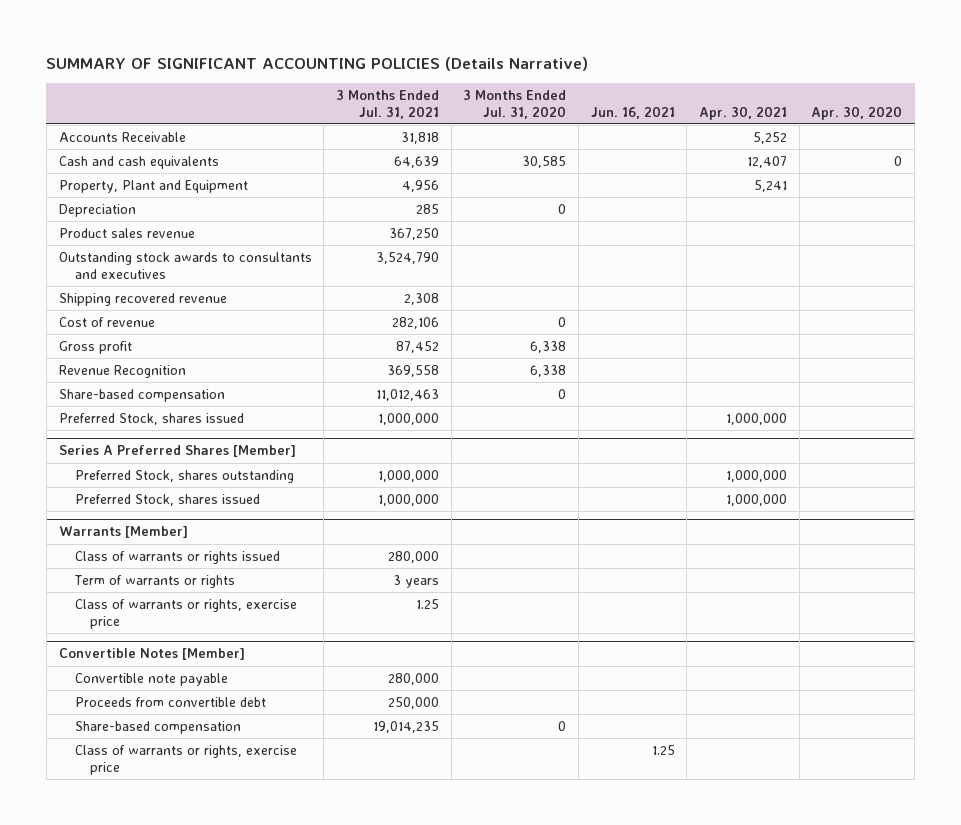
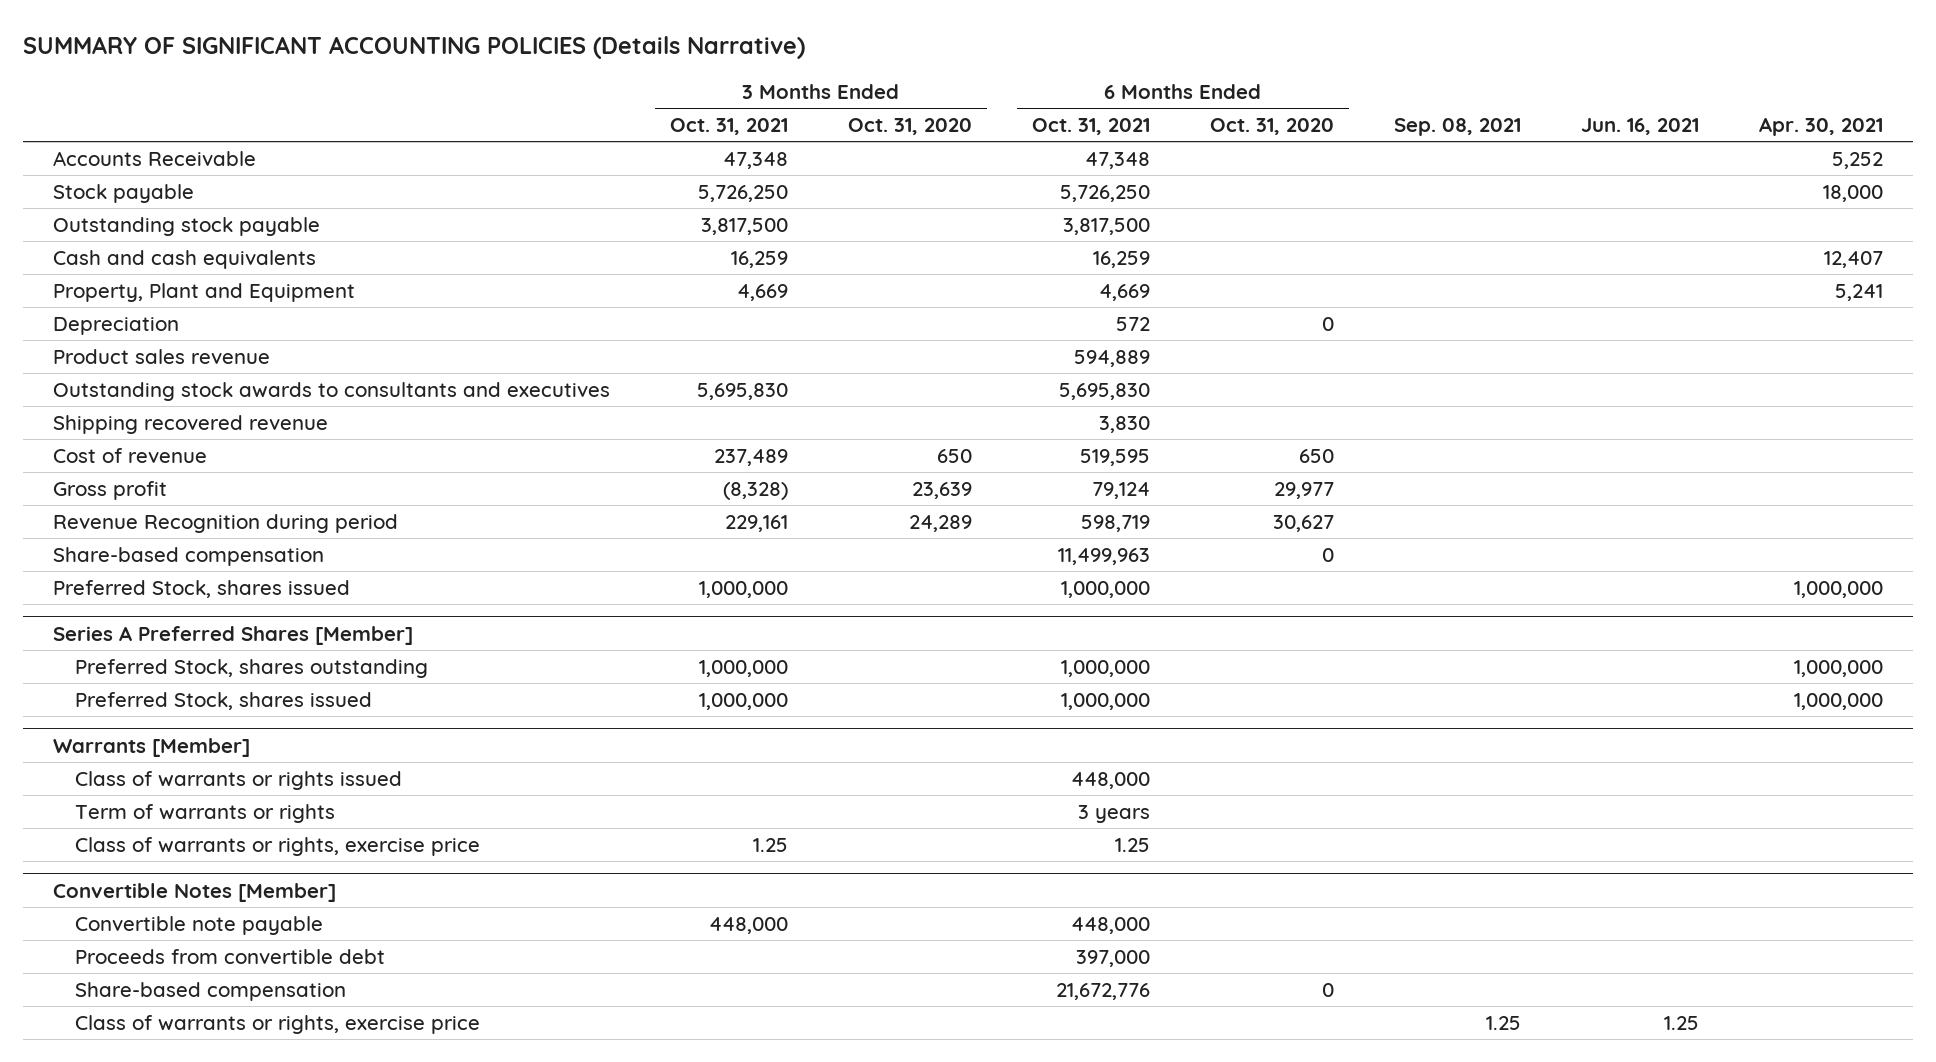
- | 3 Months Ended Jul. 31, 2021 | 3 Months Ended Jul. 31, 2020 | Jun. 16, 2021 | Apr. 30, 2021 | Apr. 30, 2020
+ | 3 Months Ended Oct. 31, 2021 | 3 Months Ended Oct. 31, 2020 | 6 Months Ended Oct. 31, 2021 | 6 Months Ended Oct. 31, 2020 | Sep. 08, 2021 | Jun. 16, 2021 | Apr. 30, 2021
+ Stock payable | 5,726,250 | | 5,726,250 | | | | 18,000
+ Outstanding stock payable | 3,817,500 | | 3,817,500 | | | |
- Revenue Recognition | 369,558 | 6,338 | | |
+ Revenue Recognition during period | 229,161 | 24,289 | 598,719 | 30,627 | | |

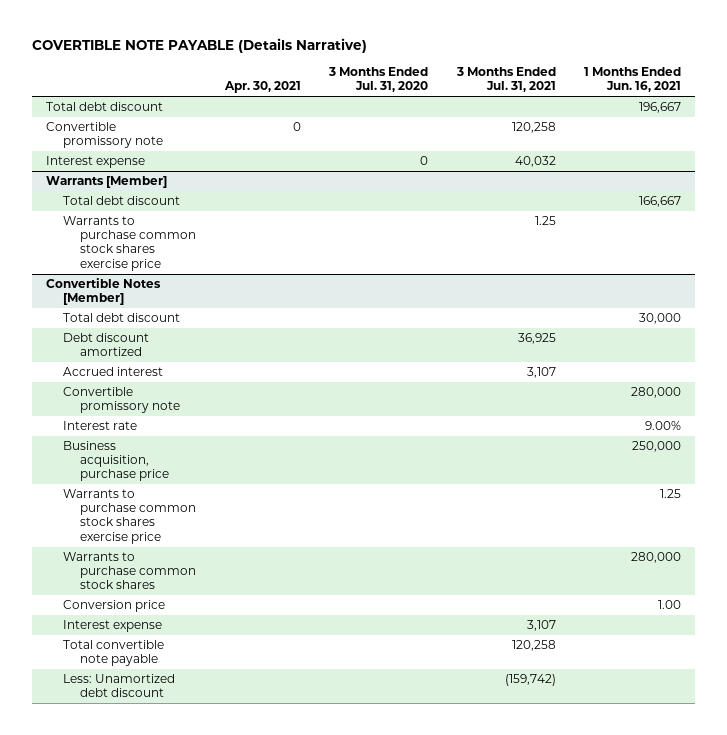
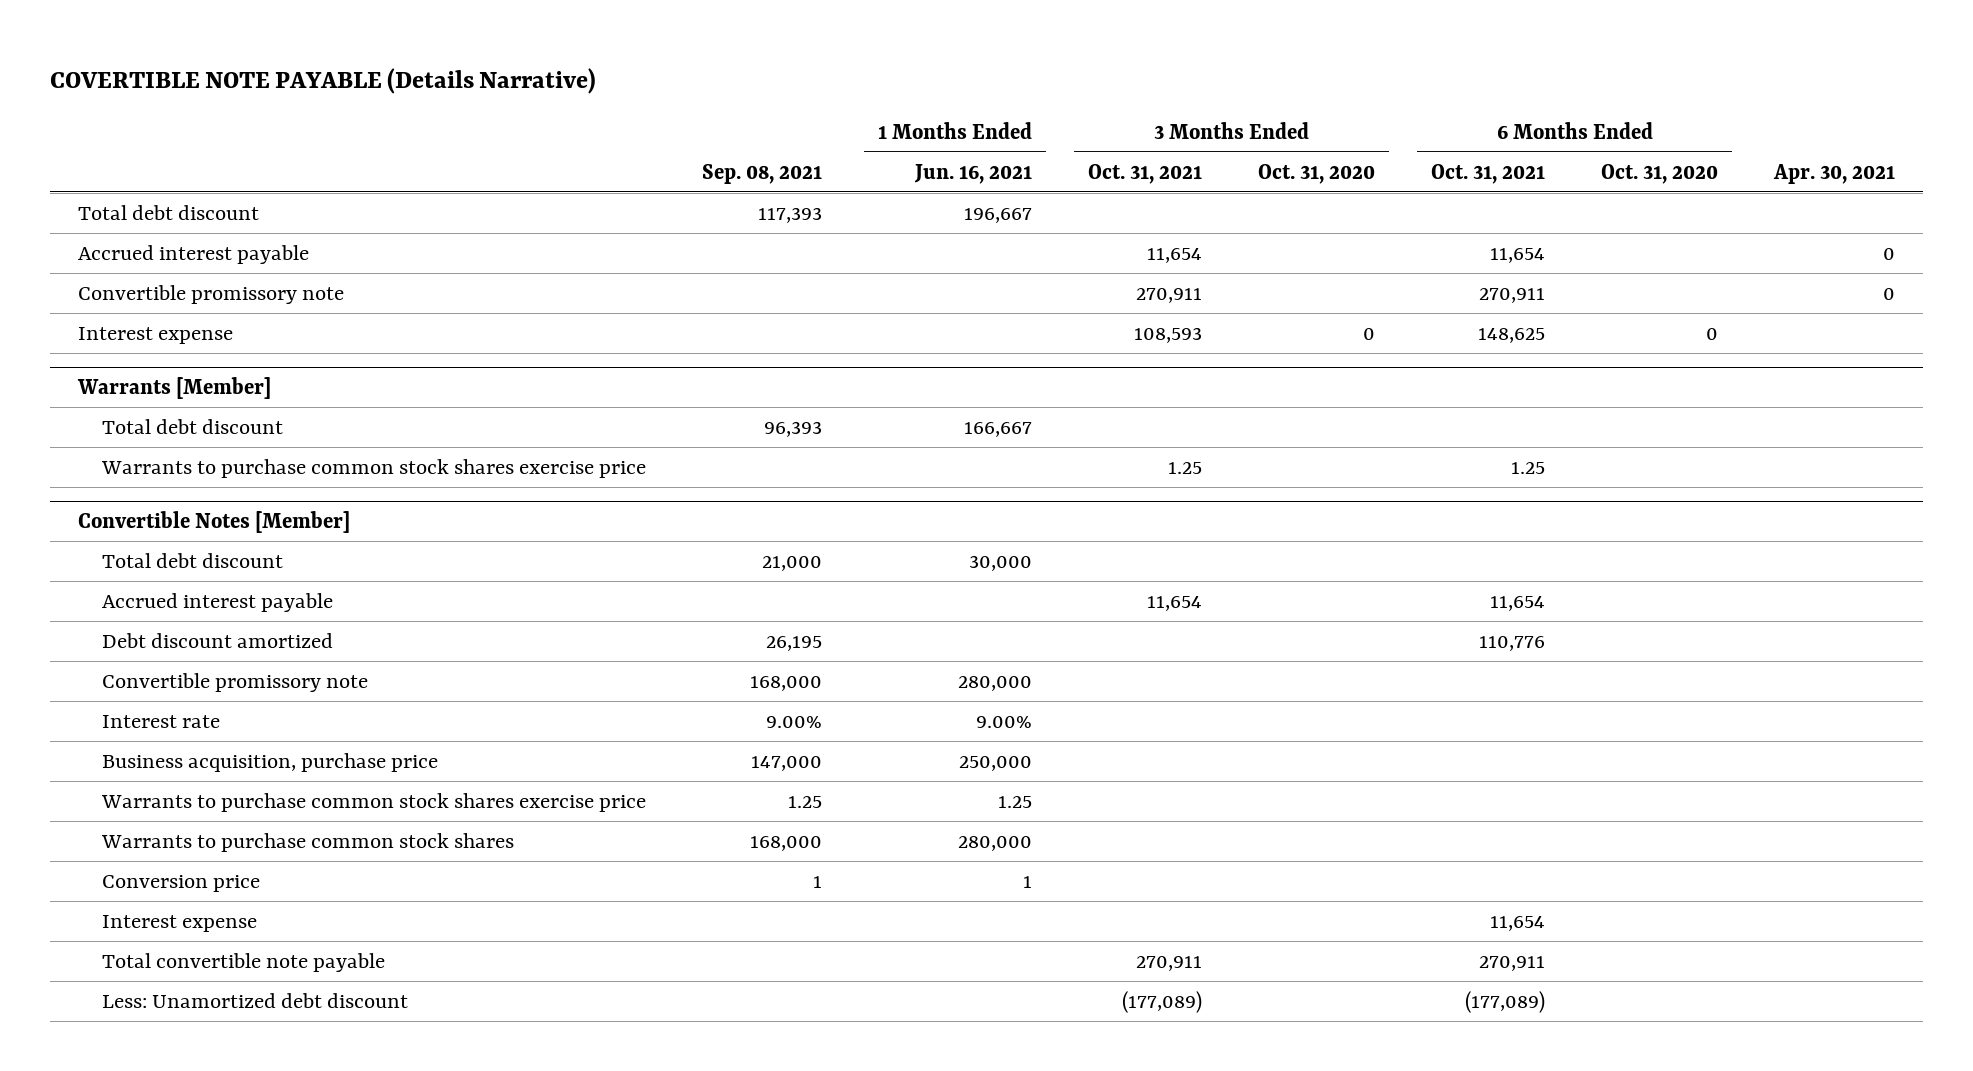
- | Apr. 30, 2021 | 3 Months Ended Jul. 31, 2020 | 3 Months Ended Jul. 31, 2021 | 1 Months Ended Jun. 16, 2021
+ | Sep. 08, 2021 | 1 Months Ended Jun. 16, 2021 | 3 Months Ended Oct. 31, 2021 | 3 Months Ended Oct. 31, 2020 | 6 Months Ended Oct. 31, 2021 | 6 Months Ended Oct. 31, 2020 | Apr. 30, 2021
+ Accrued interest payable | | | 11,654 | | 11,654 | | 0
@ Convertible Notes [Member]
+ Accrued interest payable | | | 11,654 | | 11,654 | |
- Accrued interest | | | 3,107 |
- Conversion price | | | | 1.00
+ Conversion price | 1 | 1 | | | | |

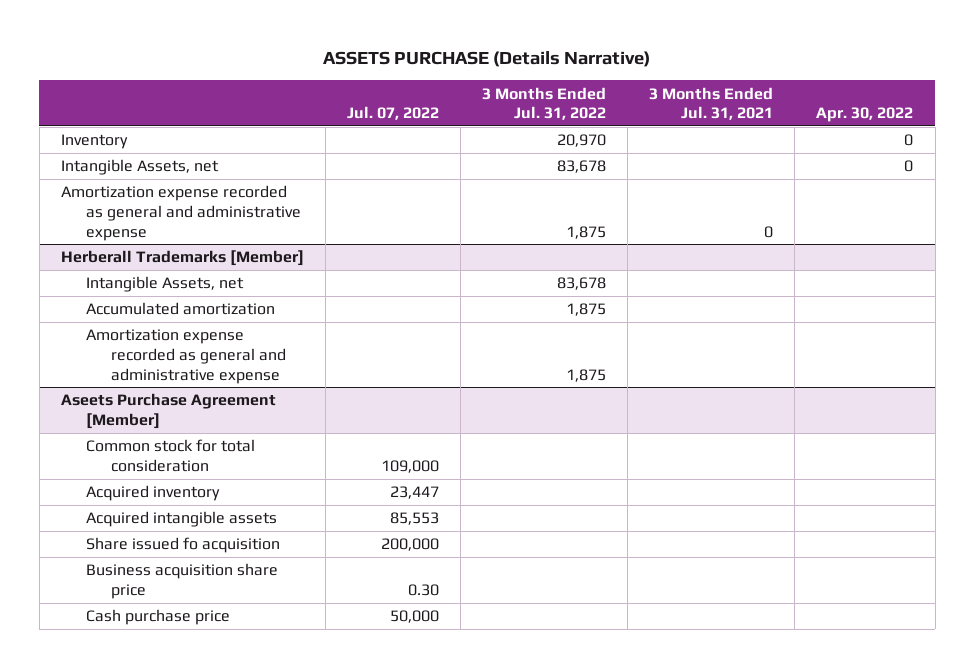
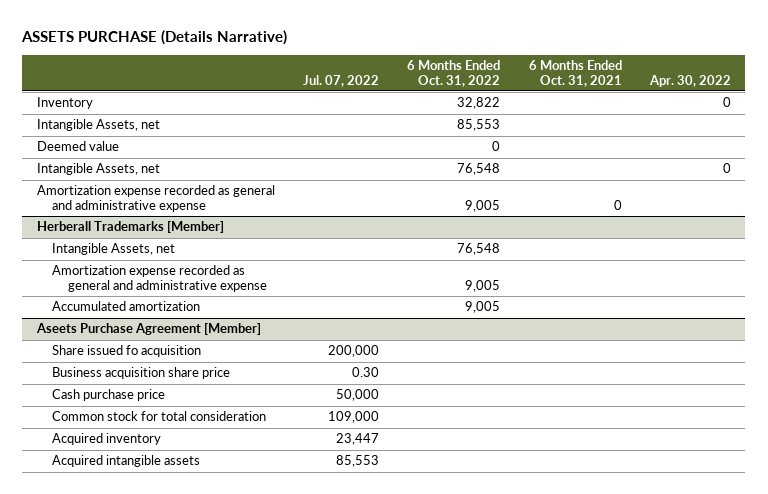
- | Jul. 07, 2022 | 3 Months Ended Jul. 31, 2022 | 3 Months Ended Jul. 31, 2021 | Apr. 30, 2022
+ | Jul. 07, 2022 | 6 Months Ended Oct. 31, 2022 | 6 Months Ended Oct. 31, 2021 | Apr. 30, 2022
+ Intangible Assets, net | | 85,553 | |
+ Deemed value | | 0 | |
@ Herberall Trademarks [Member]
moved down: Accumulated amortization | | 9,005 | |
@ Aseets Purchase Agreement [Member]
moved down: Common stock for total consideration | 109,000 | | |
moved down: Acquired inventory | 23,447 | | |
moved down: Acquired intangible assets | 85,553 | | |

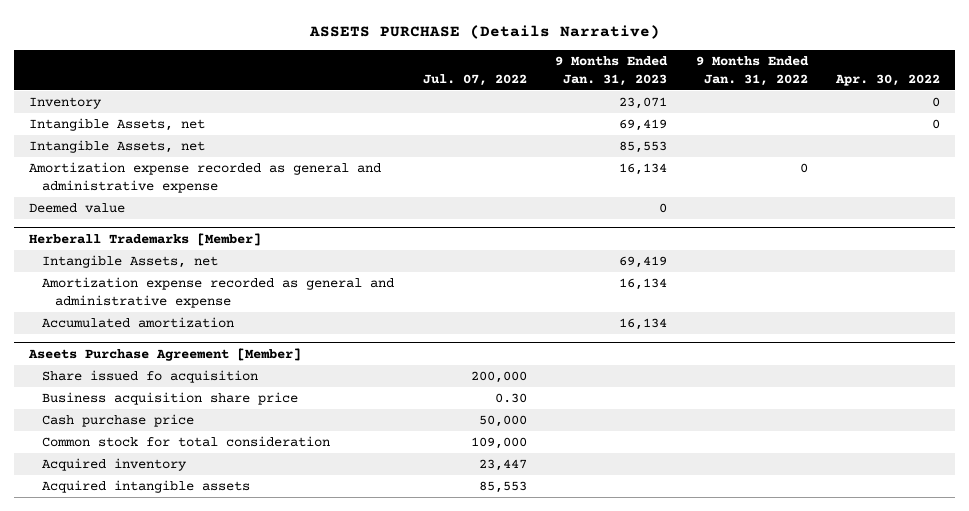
- | Jul. 07, 2022 | 6 Months Ended Oct. 31, 2022 | 6 Months Ended Oct. 31, 2021 | Apr. 30, 2022
+ | Jul. 07, 2022 | 9 Months Ended Jan. 31, 2023 | 9 Months Ended Jan. 31, 2022 | Apr. 30, 2022
moved down: Intangible Assets, net | | 85,553 | |
moved down: Deemed value | | 0 | |

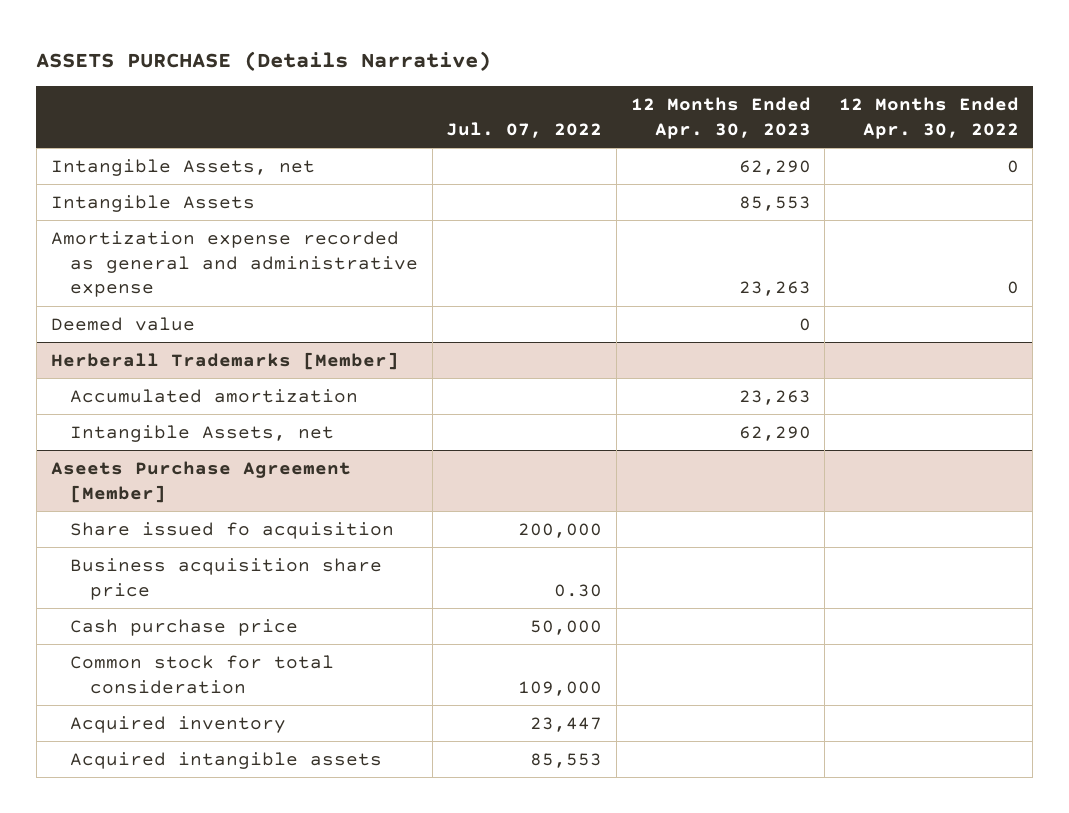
- | Jul. 07, 2022 | 9 Months Ended Jan. 31, 2023 | 9 Months Ended Jan. 31, 2022 | Apr. 30, 2022
+ | Jul. 07, 2022 | 12 Months Ended Apr. 30, 2023 | 12 Months Ended Apr. 30, 2022
- Inventory | | 23,071 | | 0
- Intangible Assets, net | | 85,553 | |
+ Intangible Assets | | 85,553 |
@ Herberall Trademarks [Member]
- Amortization expense recorded as general and administrative expense | | 16,134 | |
moved down: Intangible Assets, net | | 62,290 |

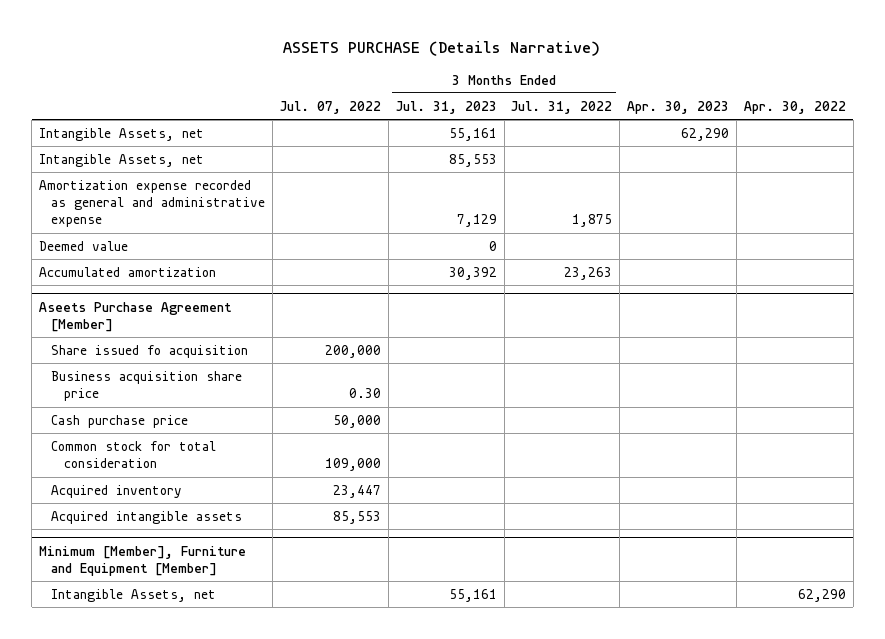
- | Jul. 07, 2022 | 12 Months Ended Apr. 30, 2023 | 12 Months Ended Apr. 30, 2022
+ | Jul. 07, 2022 | 3 Months Ended Jul. 31, 2023 | 3 Months Ended Jul. 31, 2022 | Apr. 30, 2023 | Apr. 30, 2022
- Intangible Assets | | 85,553 |
+ Intangible Assets, net | | 85,553 | | |
- Herberall Trademarks [Member]
- Accumulated amortization | | 23,263 |
- Intangible Assets, net | | 62,290 |
+ Accumulated amortization | | 30,392 | 23,263 | |
+ Minimum [Member], Furniture and Equipment [Member]
+ Intangible Assets, net | | 55,161 | | | 62,290

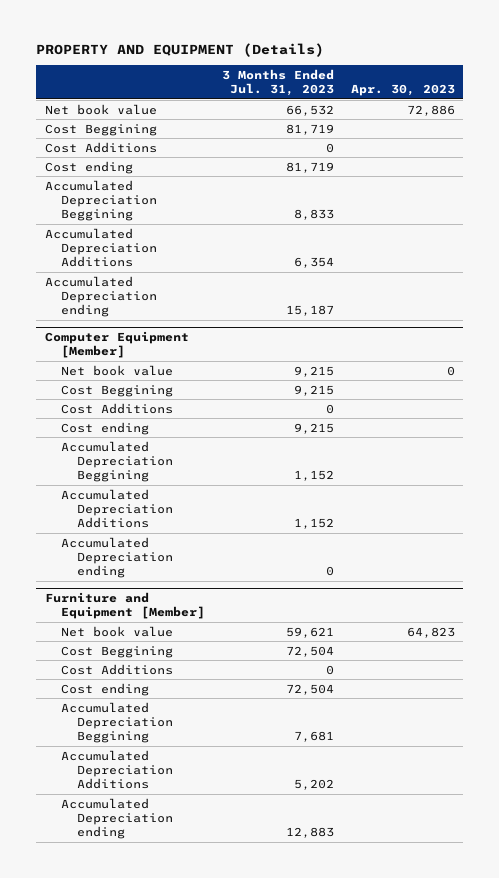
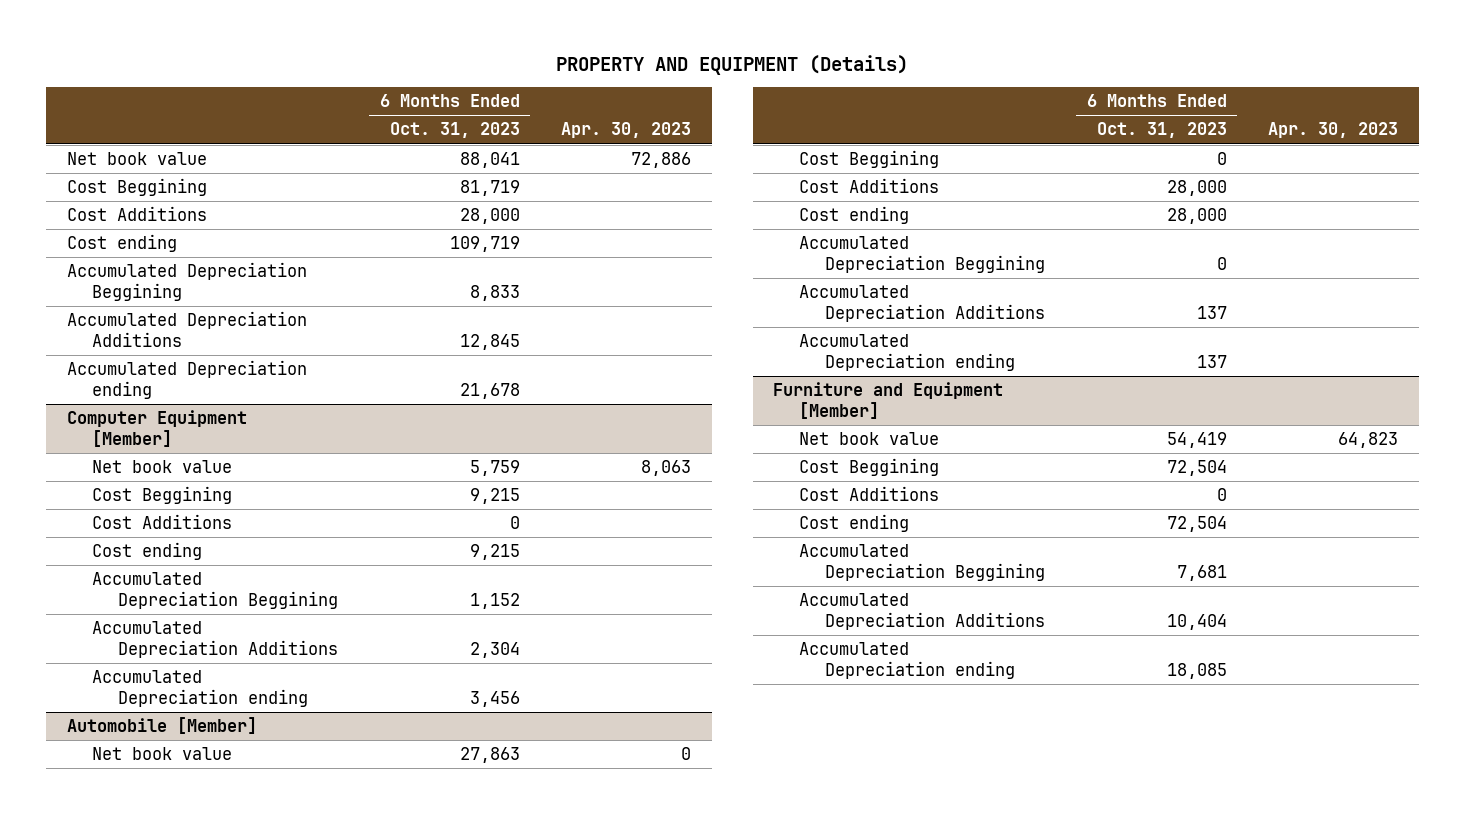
- | 3 Months Ended Jul. 31, 2023 | Apr. 30, 2023
+ | 6 Months Ended Oct. 31, 2023 | Apr. 30, 2023
@ Computer Equipment [Member]
- Net book value | 9,215 | 0
+ Net book value | 5,759 | 8,063
+ Automobile [Member]
+ Net book value | 27,863 | 0
+ Cost Beggining | 0 |
+ Cost Additions | 28,000 |
+ Cost ending | 28,000 |
+ Accumulated Depreciation Beggining | 0 |
+ Accumulated Depreciation Additions | 137 |
+ Accumulated Depreciation ending | 137 |

